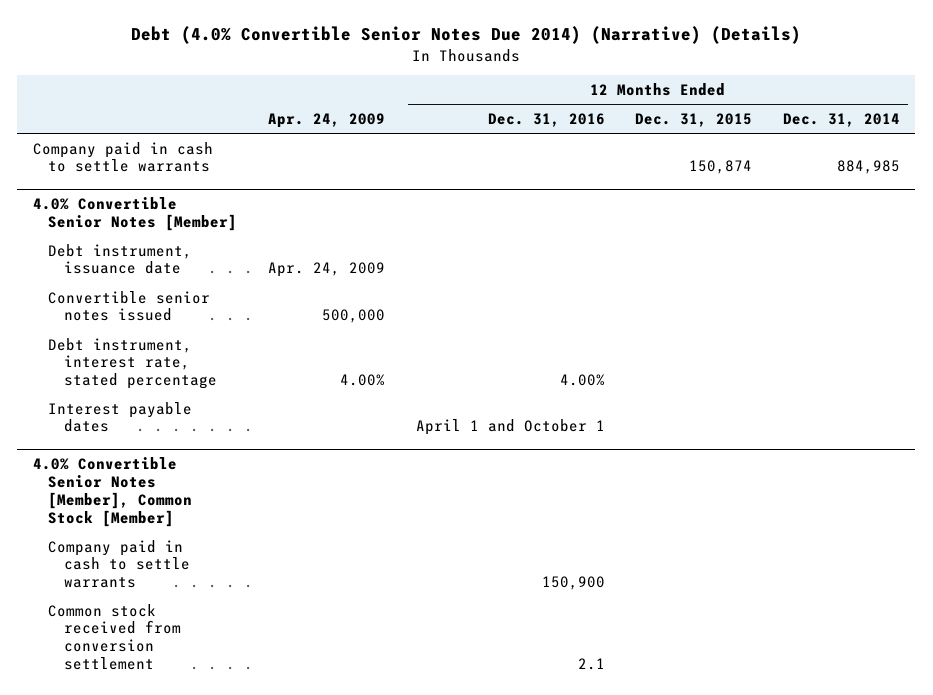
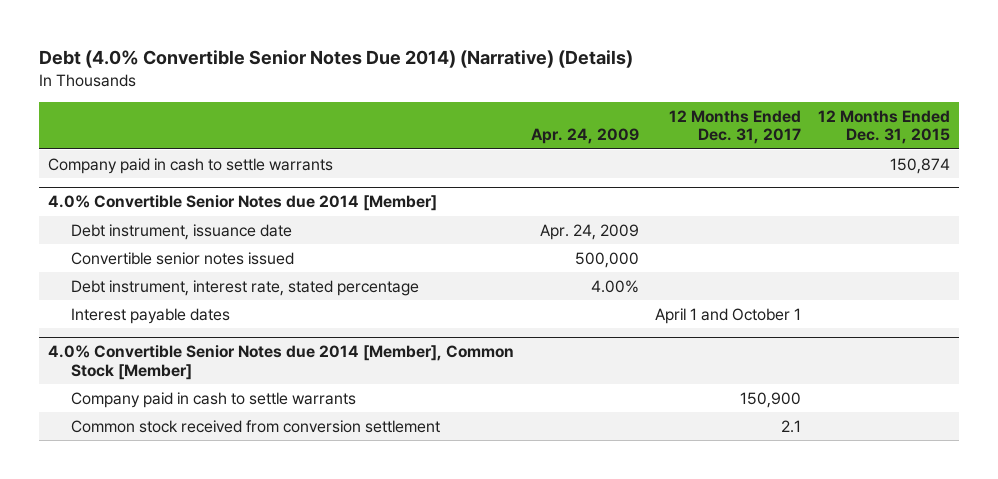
- | Apr. 24, 2009 | 12 Months Ended Dec. 31, 2016 | 12 Months Ended Dec. 31, 2015 | 12 Months Ended Dec. 31, 2014
+ | Apr. 24, 2009 | 12 Months Ended Dec. 31, 2017 | 12 Months Ended Dec. 31, 2015
- 4.0% Convertible Senior Notes [Member]
+ 4.0% Convertible Senior Notes due 2014 [Member]
- 4.0% Convertible Senior Notes [Member], Common Stock [Member]
+ 4.0% Convertible Senior Notes due 2014 [Member], Common Stock [Member]

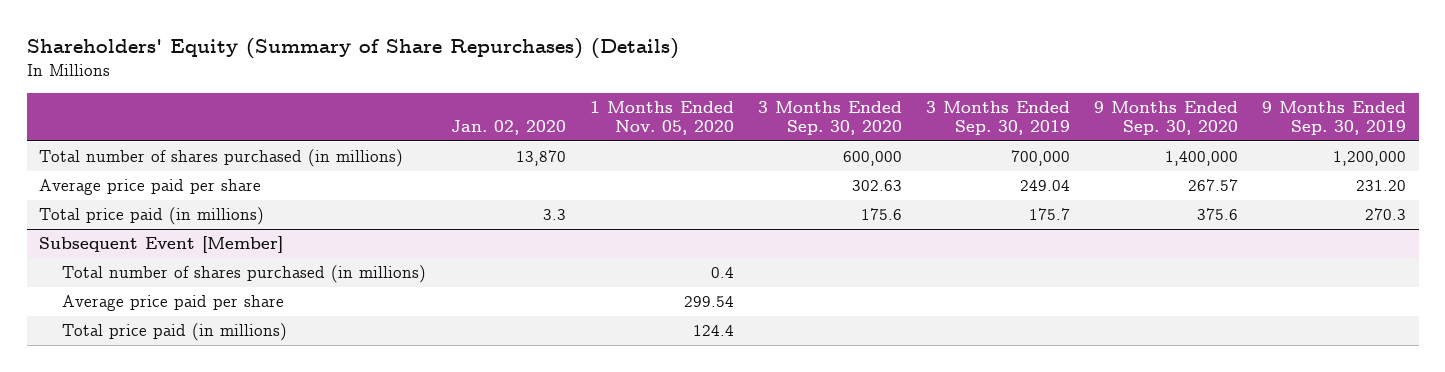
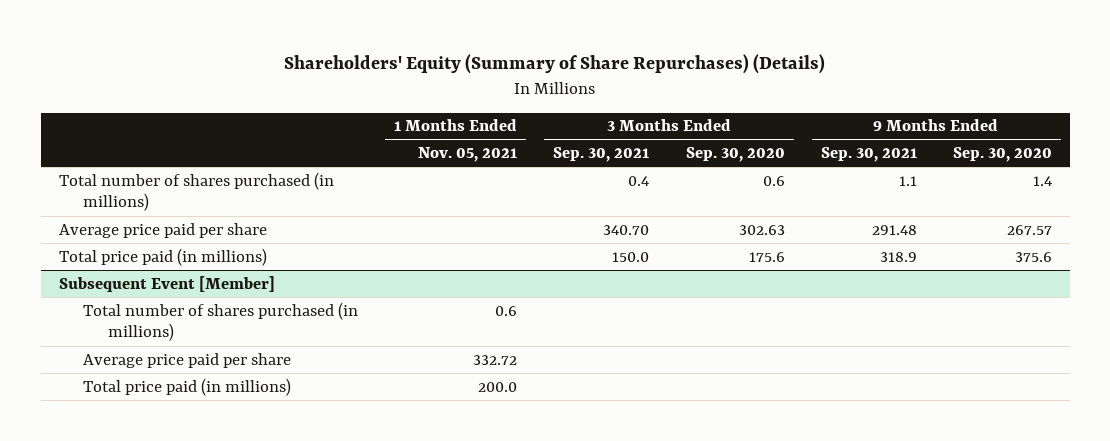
- | Jan. 02, 2020 | 1 Months Ended Nov. 05, 2020 | 3 Months Ended Sep. 30, 2020 | 3 Months Ended Sep. 30, 2019 | 9 Months Ended Sep. 30, 2020 | 9 Months Ended Sep. 30, 2019
+ | 1 Months Ended Nov. 05, 2021 | 3 Months Ended Sep. 30, 2021 | 3 Months Ended Sep. 30, 2020 | 9 Months Ended Sep. 30, 2021 | 9 Months Ended Sep. 30, 2020
- Total number of shares purchased (in millions) | 13,870 | | 600,000 | 700,000 | 1,400,000 | 1,200,000
+ Total number of shares purchased (in millions) | | 0.4 | 0.6 | 1.1 | 1.4

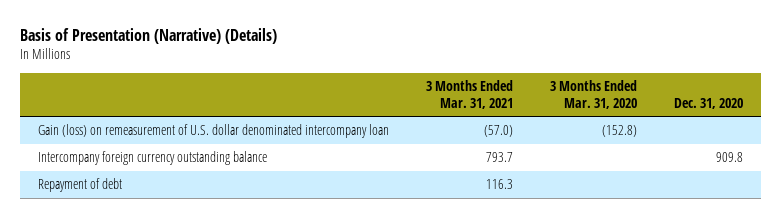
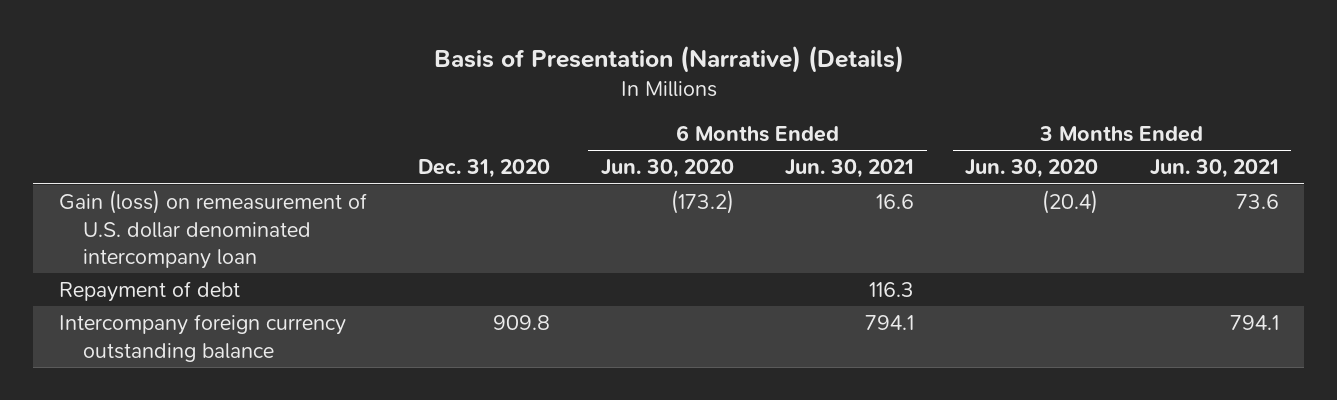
- | 3 Months Ended Mar. 31, 2021 | 3 Months Ended Mar. 31, 2020 | Dec. 31, 2020
+ | Dec. 31, 2020 | 6 Months Ended Jun. 30, 2020 | 6 Months Ended Jun. 30, 2021 | 3 Months Ended Jun. 30, 2020 | 3 Months Ended Jun. 30, 2021
moved down: Intercompany foreign currency outstanding balance | 909.8 | | 794.1 | | 794.1

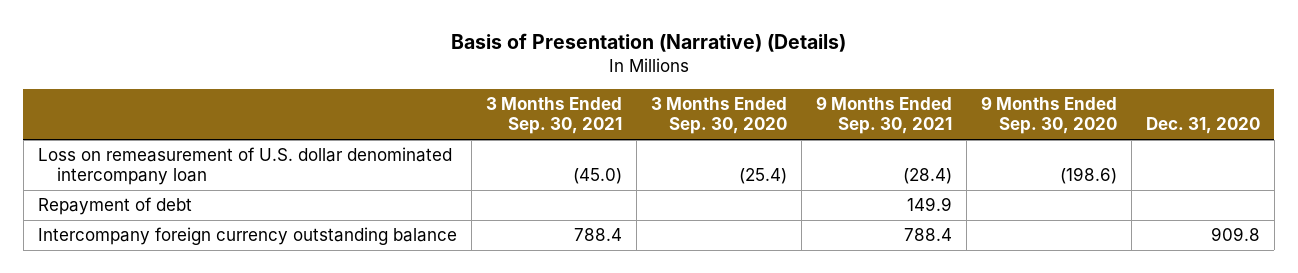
- | Dec. 31, 2020 | 6 Months Ended Jun. 30, 2020 | 6 Months Ended Jun. 30, 2021 | 3 Months Ended Jun. 30, 2020 | 3 Months Ended Jun. 30, 2021
+ | 3 Months Ended Sep. 30, 2021 | 3 Months Ended Sep. 30, 2020 | 9 Months Ended Sep. 30, 2021 | 9 Months Ended Sep. 30, 2020 | Dec. 31, 2020
- Gain (loss) on remeasurement of U.S. dollar denominated intercompany loan | | (173.2) | 16.6 | (20.4) | 73.6
+ Loss on remeasurement of U.S. dollar denominated intercompany loan | (45.0) | (25.4) | (28.4) | (198.6) |

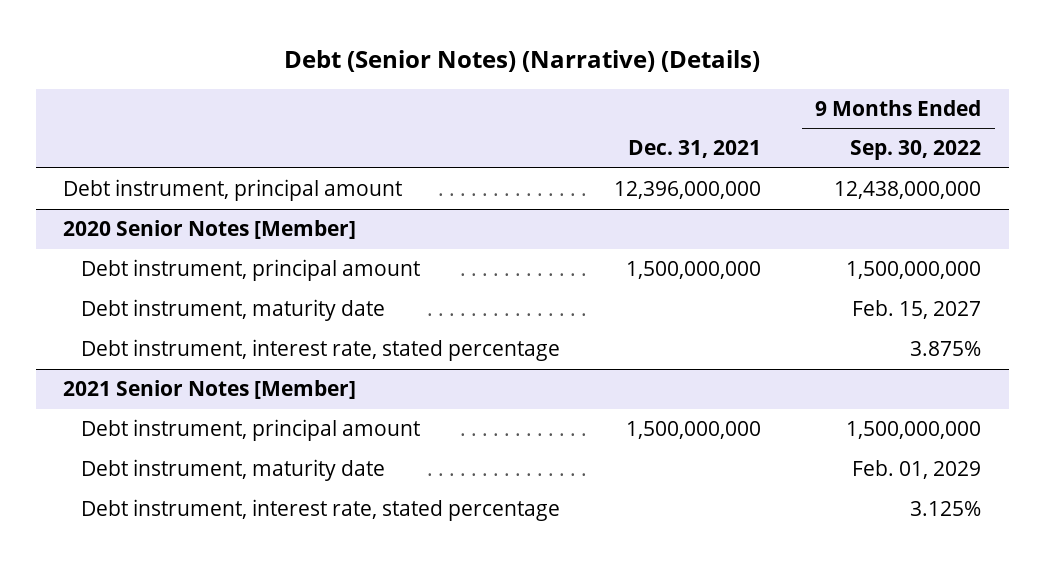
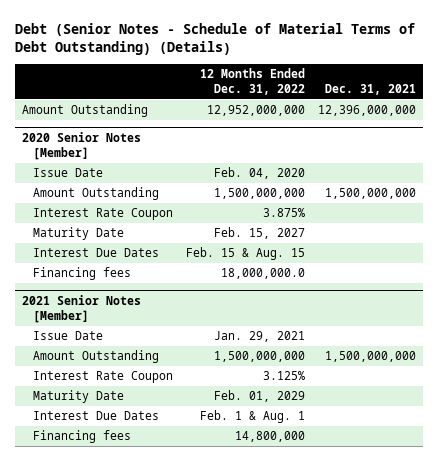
- Debt (Senior Notes) (Narrative) (Details)
+ Debt (Senior Notes - Schedule of Material Terms of Debt Outstanding) (Details)
- | Dec. 31, 2021 | 9 Months Ended Sep. 30, 2022
+ | 12 Months Ended Dec. 31, 2022 | Dec. 31, 2021
- Debt instrument, principal amount | 12,396,000,000 | 12,438,000,000
+ Amount Outstanding | 12,952,000,000 | 12,396,000,000
@ 2020 Senior Notes [Member]
- Debt instrument, principal amount | 1,500,000,000 | 1,500,000,000
- Debt instrument, maturity date | | Feb. 15, 2027
- Debt instrument, interest rate, stated percentage | | 3.875%
+ Issue Date | Feb. 04, 2020 |
+ Amount Outstanding | 1,500,000,000 | 1,500,000,000
+ Interest Rate Coupon | 3.875% |
+ Maturity Date | Feb. 15, 2027 |
+ Interest Due Dates | Feb. 15 & Aug. 15 |
+ Financing fees | 18,000,000.0 |
@ 2021 Senior Notes [Member]
- Debt instrument, principal amount | 1,500,000,000 | 1,500,000,000
- Debt instrument, maturity date | | Feb. 01, 2029
- Debt instrument, interest rate, stated percentage | | 3.125%
+ Issue Date | Jan. 29, 2021 |
+ Amount Outstanding | 1,500,000,000 | 1,500,000,000
+ Interest Rate Coupon | 3.125% |
+ Maturity Date | Feb. 01, 2029 |
+ Interest Due Dates | Feb. 1 & Aug. 1 |
+ Financing fees | 14,800,000 |

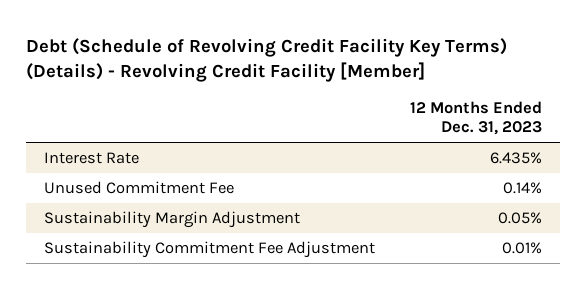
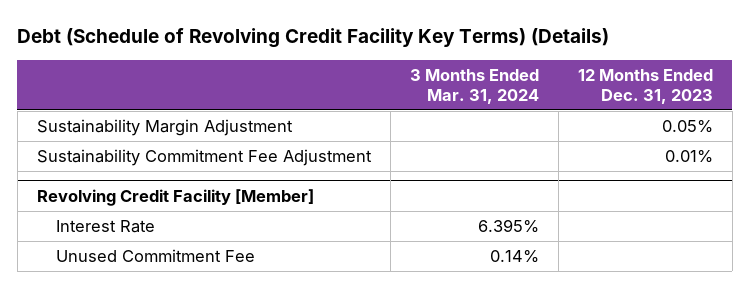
- Debt (Schedule of Revolving Credit Facility Key Terms) (Details) - Revolving Credit Facility [Member]
+ Debt (Schedule of Revolving Credit Facility Key Terms) (Details)
- | 12 Months Ended Dec. 31, 2023
+ | 3 Months Ended Mar. 31, 2024 | 12 Months Ended Dec. 31, 2023
- Interest Rate | 6.435%
- Unused Commitment Fee | 0.14%
+ Revolving Credit Facility [Member]
+ Interest Rate | 6.395% |
+ Unused Commitment Fee | 0.14% |

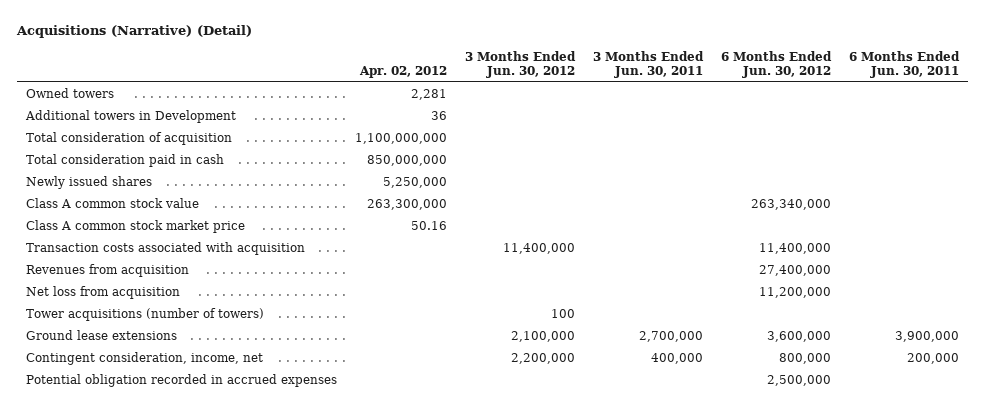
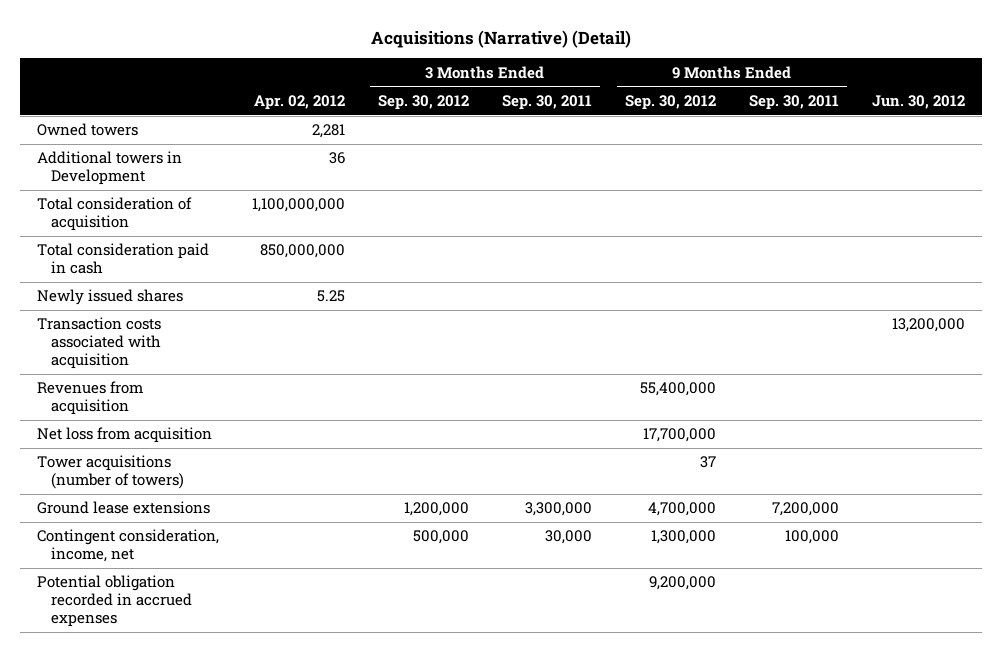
- | Apr. 02, 2012 | 3 Months Ended Jun. 30, 2012 | 3 Months Ended Jun. 30, 2011 | 6 Months Ended Jun. 30, 2012 | 6 Months Ended Jun. 30, 2011
+ | Apr. 02, 2012 | 3 Months Ended Sep. 30, 2012 | 3 Months Ended Sep. 30, 2011 | 9 Months Ended Sep. 30, 2012 | 9 Months Ended Sep. 30, 2011 | Jun. 30, 2012
- Newly issued shares | 5,250,000 | | | |
- Class A common stock value | 263,300,000 | | | 263,340,000 |
- Class A common stock market price | 50.16 | | | |
+ Newly issued shares | 5.25 | | | | |

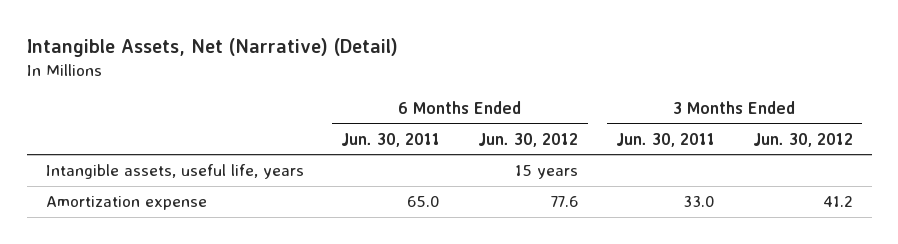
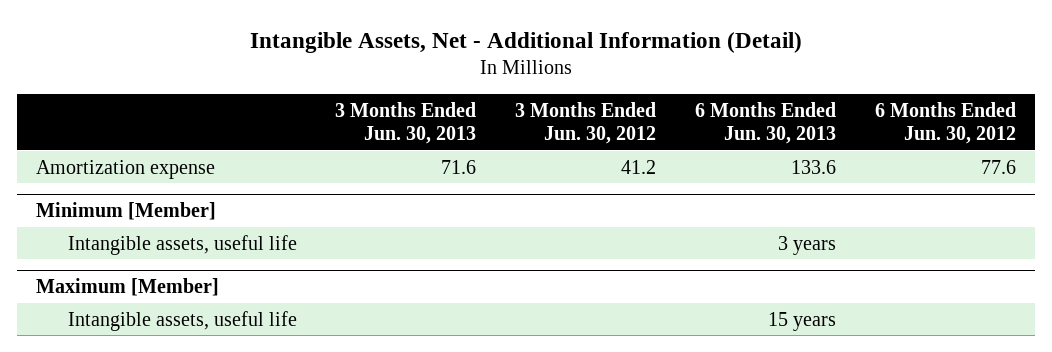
- Intangible Assets, Net (Narrative) (Detail)
+ Intangible Assets, Net - Additional Information (Detail)
- | 6 Months Ended Jun. 30, 2011 | 6 Months Ended Jun. 30, 2012 | 3 Months Ended Jun. 30, 2011 | 3 Months Ended Jun. 30, 2012
+ | 3 Months Ended Jun. 30, 2013 | 3 Months Ended Jun. 30, 2012 | 6 Months Ended Jun. 30, 2013 | 6 Months Ended Jun. 30, 2012
- Intangible assets, useful life, years | | 15 years | |
+ Minimum [Member]
+ Intangible assets, useful life | | | 3 years |
+ Maximum [Member]
+ Intangible assets, useful life | | | 15 years |

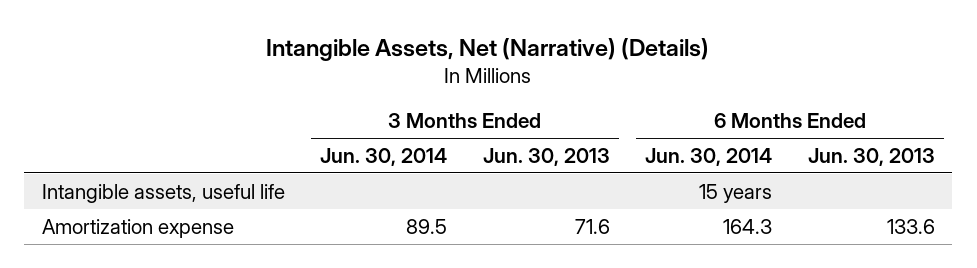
- Intangible Assets, Net - Additional Information (Detail)
+ Intangible Assets, Net (Narrative) (Details)
- | 3 Months Ended Jun. 30, 2013 | 3 Months Ended Jun. 30, 2012 | 6 Months Ended Jun. 30, 2013 | 6 Months Ended Jun. 30, 2012
+ | 3 Months Ended Jun. 30, 2014 | 3 Months Ended Jun. 30, 2013 | 6 Months Ended Jun. 30, 2014 | 6 Months Ended Jun. 30, 2013
+ Intangible assets, useful life | | | 15 years |
- Minimum [Member]
- Intangible assets, useful life | | | 3 years |
- Maximum [Member]
- Intangible assets, useful life | | | 15 years |

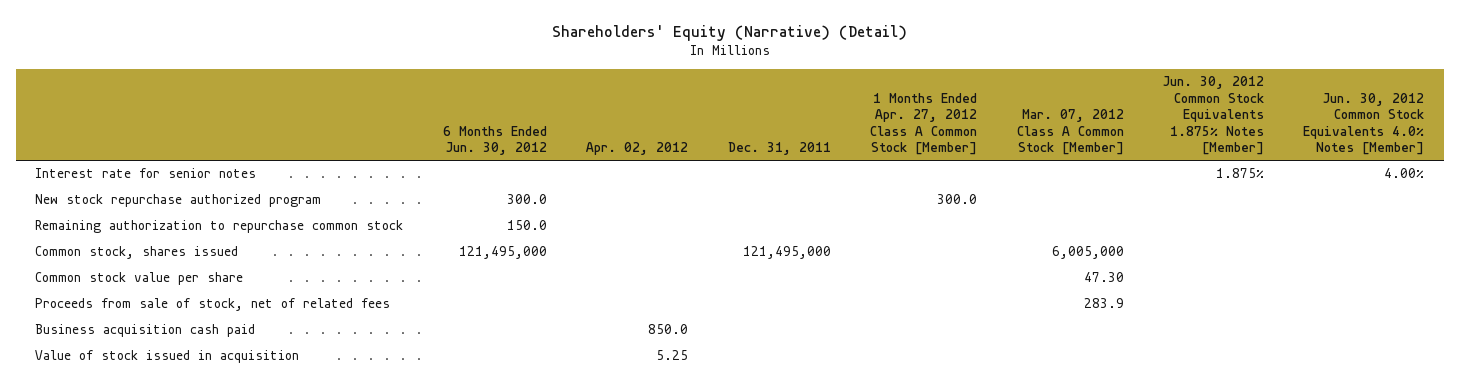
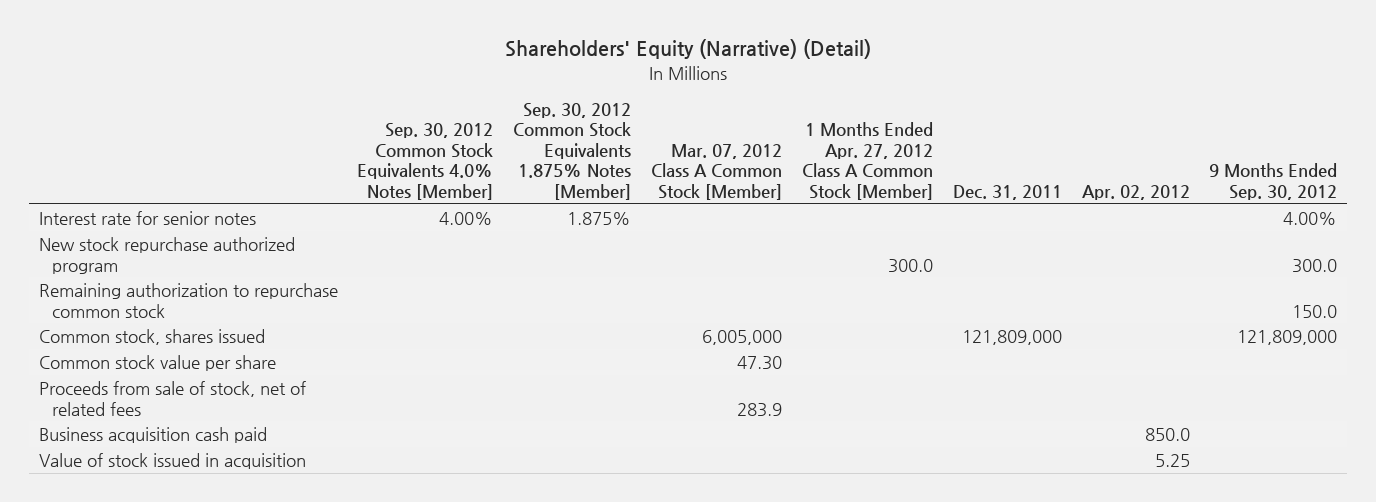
- | 6 Months Ended Jun. 30, 2012 | Apr. 02, 2012 | Dec. 31, 2011 | 1 Months Ended Apr. 27, 2012 Class A Common Stock [Member] | Mar. 07, 2012 Class A Common Stock [Member] | Jun. 30, 2012 Common Stock Equivalents 1.875% Notes [Member] | Jun. 30, 2012 Common Stock Equivalents 4.0% Notes [Member]
+ | Sep. 30, 2012 Common Stock Equivalents 4.0% Notes [Member] | Sep. 30, 2012 Common Stock Equivalents 1.875% Notes [Member] | Mar. 07, 2012 Class A Common Stock [Member] | 1 Months Ended Apr. 27, 2012 Class A Common Stock [Member] | Dec. 31, 2011 | Apr. 02, 2012 | 9 Months Ended Sep. 30, 2012
- Common stock, shares issued | 121,495,000 | | 121,495,000 | | 6,005,000 | |
+ Common stock, shares issued | | | 6,005,000 | | 121,809,000 | | 121,809,000

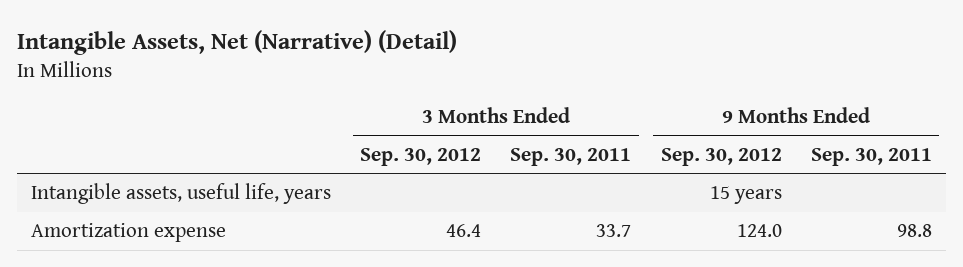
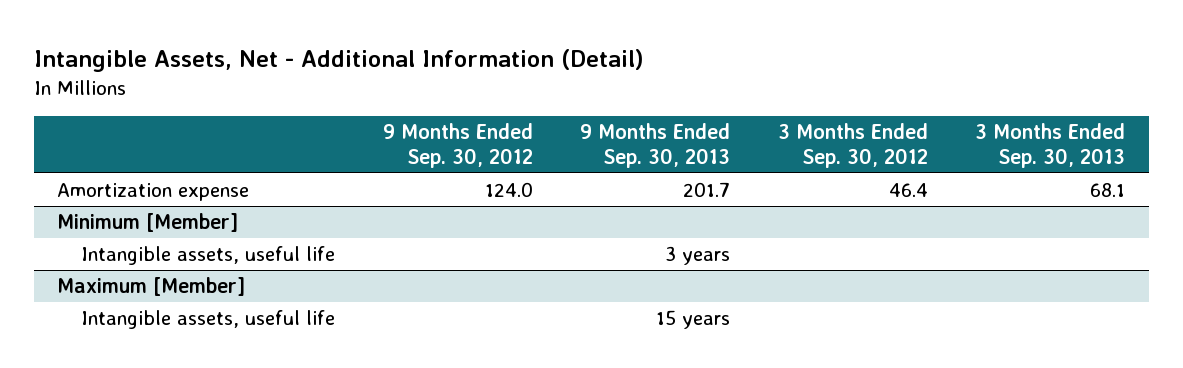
- Intangible Assets, Net (Narrative) (Detail)
+ Intangible Assets, Net - Additional Information (Detail)
- | 3 Months Ended Sep. 30, 2012 | 3 Months Ended Sep. 30, 2011 | 9 Months Ended Sep. 30, 2012 | 9 Months Ended Sep. 30, 2011
+ | 9 Months Ended Sep. 30, 2012 | 9 Months Ended Sep. 30, 2013 | 3 Months Ended Sep. 30, 2012 | 3 Months Ended Sep. 30, 2013
- Intangible assets, useful life, years | | | 15 years |
+ Minimum [Member]
+ Intangible assets, useful life | | 3 years | |
+ Maximum [Member]
+ Intangible assets, useful life | | 15 years | |

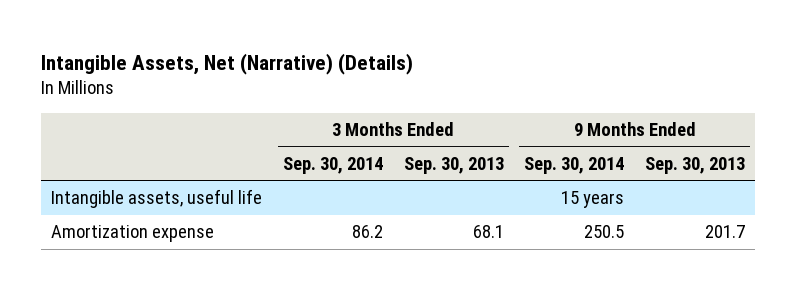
- Intangible Assets, Net - Additional Information (Detail)
+ Intangible Assets, Net (Narrative) (Details)
- | 9 Months Ended Sep. 30, 2012 | 9 Months Ended Sep. 30, 2013 | 3 Months Ended Sep. 30, 2012 | 3 Months Ended Sep. 30, 2013
+ | 3 Months Ended Sep. 30, 2014 | 3 Months Ended Sep. 30, 2013 | 9 Months Ended Sep. 30, 2014 | 9 Months Ended Sep. 30, 2013
+ Intangible assets, useful life | | | 15 years |
- Minimum [Member]
- Intangible assets, useful life | | 3 years | |
- Maximum [Member]
- Intangible assets, useful life | | 15 years | |

